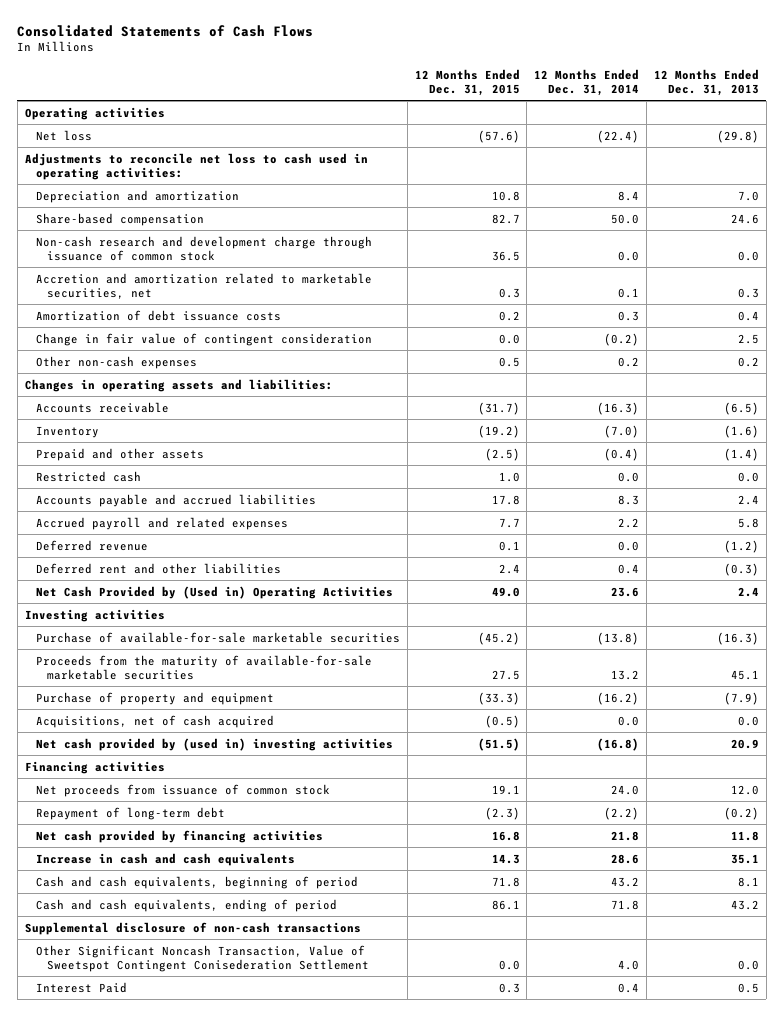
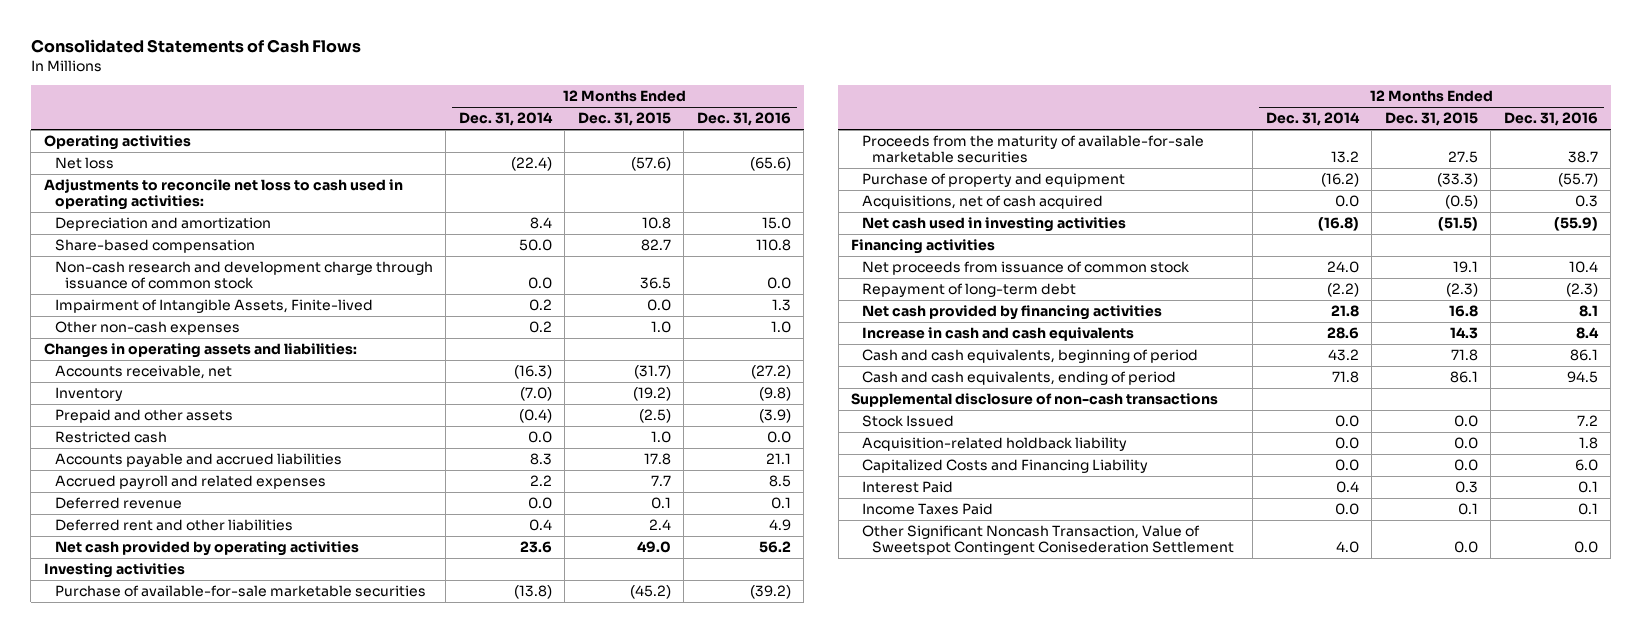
- | 12 Months Ended Dec. 31, 2015 | 12 Months Ended Dec. 31, 2014 | 12 Months Ended Dec. 31, 2013
+ | 12 Months Ended Dec. 31, 2014 | 12 Months Ended Dec. 31, 2015 | 12 Months Ended Dec. 31, 2016
- Accretion and amortization related to marketable securities, net | 0.3 | 0.1 | 0.3
- Amortization of debt issuance costs | 0.2 | 0.3 | 0.4
- Change in fair value of contingent consideration | 0.0 | (0.2) | 2.5
- Other non-cash expenses | 0.5 | 0.2 | 0.2
+ Impairment of Intangible Assets, Finite-lived | 0.2 | 0.0 | 1.3
+ Other non-cash expenses | 0.2 | 1.0 | 1.0
- Accounts receivable | (31.7) | (16.3) | (6.5)
+ Accounts receivable, net | (16.3) | (31.7) | (27.2)
- Net Cash Provided by (Used in) Operating Activities | 49.0 | 23.6 | 2.4
+ Net cash provided by operating activities | 23.6 | 49.0 | 56.2
- Net cash provided by (used in) investing activities | (51.5) | (16.8) | 20.9
+ Net cash used in investing activities | (16.8) | (51.5) | (55.9)
+ Stock Issued | 0.0 | 0.0 | 7.2
+ Acquisition-related holdback liability | 0.0 | 0.0 | 1.8
+ Capitalized Costs and Financing Liability | 0.0 | 0.0 | 6.0
+ Income Taxes Paid | 0.0 | 0.1 | 0.1
moved down: Other Significant Noncash Transaction, Value of Sweetspot Contingent Conisederation Settlement | 4.0 | 0.0 | 0.0

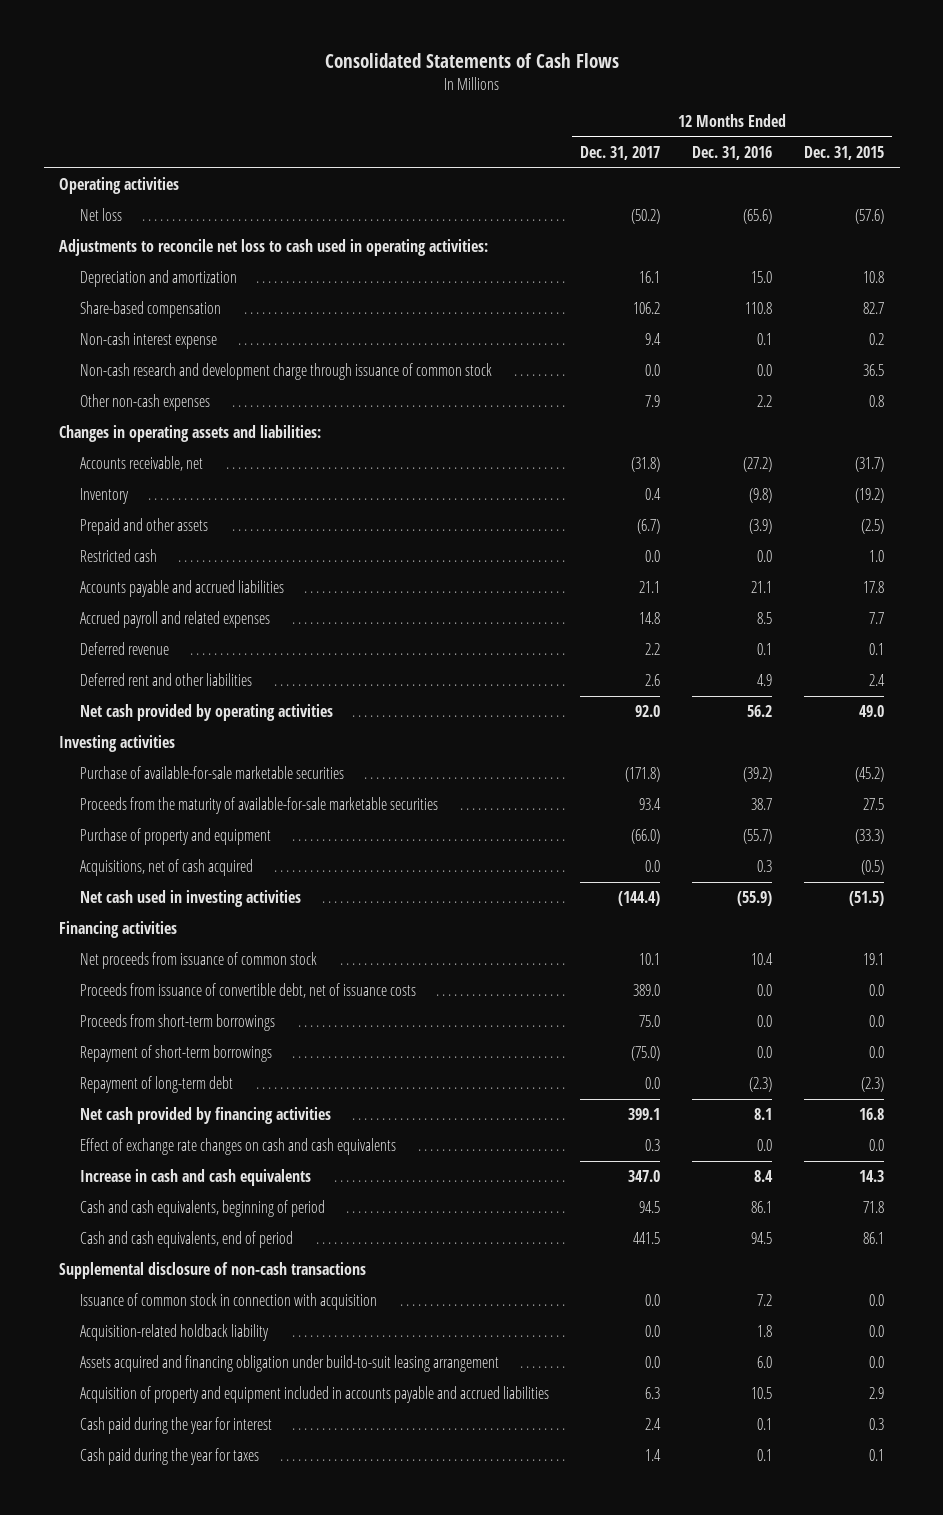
- | 12 Months Ended Dec. 31, 2014 | 12 Months Ended Dec. 31, 2015 | 12 Months Ended Dec. 31, 2016
+ | 12 Months Ended Dec. 31, 2017 | 12 Months Ended Dec. 31, 2016 | 12 Months Ended Dec. 31, 2015
+ Non-cash interest expense | 9.4 | 0.1 | 0.2
- Impairment of Intangible Assets, Finite-lived | 0.2 | 0.0 | 1.3
- Other non-cash expenses | 0.2 | 1.0 | 1.0
+ Other non-cash expenses | 7.9 | 2.2 | 0.8
+ Proceeds from issuance of convertible debt, net of issuance costs | 389.0 | 0.0 | 0.0
+ Proceeds from short-term borrowings | 75.0 | 0.0 | 0.0
+ Repayment of short-term borrowings | (75.0) | 0.0 | 0.0
+ Effect of exchange rate changes on cash and cash equivalents | 0.3 | 0.0 | 0.0
- Cash and cash equivalents, ending of period | 71.8 | 86.1 | 94.5
+ Cash and cash equivalents, end of period | 441.5 | 94.5 | 86.1
- Stock Issued | 0.0 | 0.0 | 7.2
+ Issuance of common stock in connection with acquisition | 0.0 | 7.2 | 0.0
- Capitalized Costs and Financing Liability | 0.0 | 0.0 | 6.0
- Interest Paid | 0.4 | 0.3 | 0.1
- Income Taxes Paid | 0.0 | 0.1 | 0.1
- Other Significant Noncash Transaction, Value of Sweetspot Contingent Conisederation Settlement | 4.0 | 0.0 | 0.0
+ Assets acquired and financing obligation under build-to-suit leasing arrangement | 0.0 | 6.0 | 0.0
+ Acquisition of property and equipment included in accounts payable and accrued liabilities | 6.3 | 10.5 | 2.9
+ Cash paid during the year for interest | 2.4 | 0.1 | 0.3
+ Cash paid during the year for taxes | 1.4 | 0.1 | 0.1

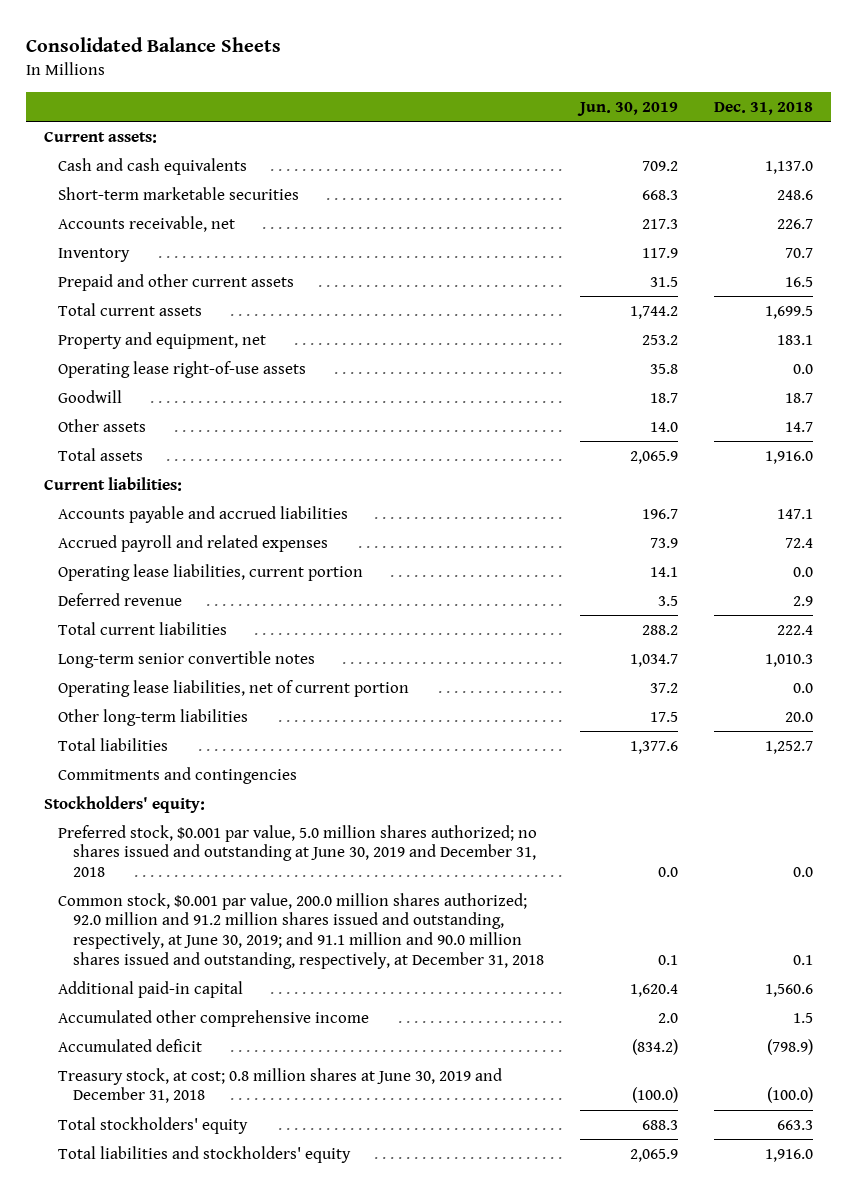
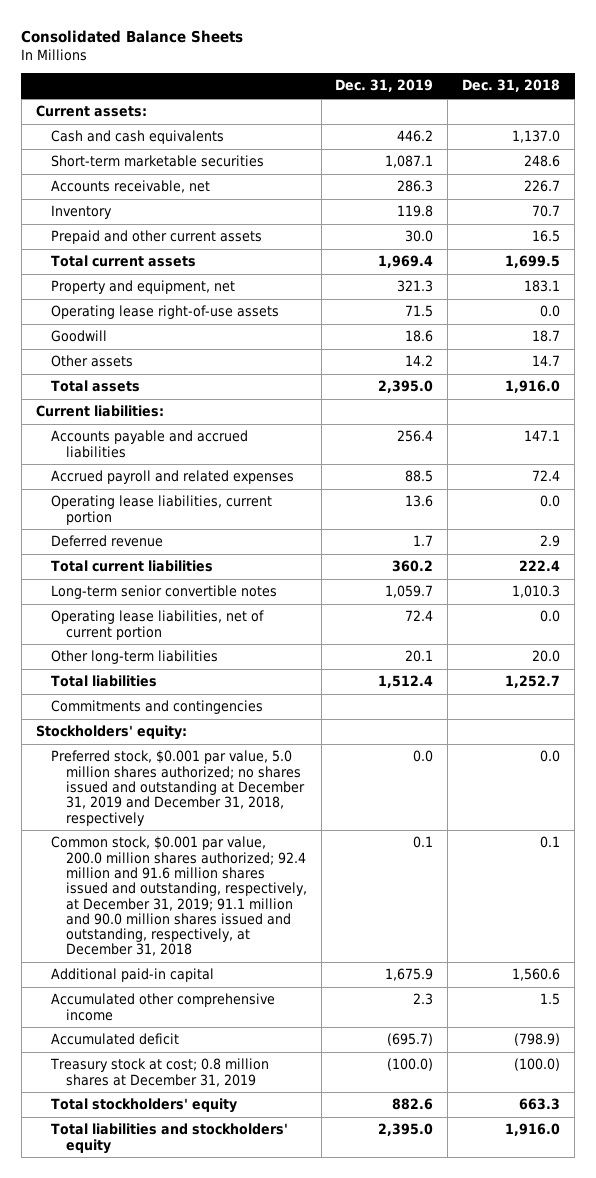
- | Jun. 30, 2019 | Dec. 31, 2018
+ | Dec. 31, 2019 | Dec. 31, 2018
- Preferred stock, $0.001 par value, 5.0 million shares authorized; no shares issued and outstanding at June 30, 2019 and December 31, 2018 | 0.0 | 0.0
- Common stock, $0.001 par value, 200.0 million shares authorized; 92.0 million and 91.2 million shares issued and outstanding, respectively, at June 30, 2019; and 91.1 million and 90.0 million shares issued and outstanding, respectively, at December 31, 2018 | 0.1 | 0.1
+ Preferred stock, $0.001 par value, 5.0 million shares authorized; no shares issued and outstanding at December 31, 2019 and December 31, 2018, respectively | 0.0 | 0.0
+ Common stock, $0.001 par value, 200.0 million shares authorized; 92.4 million and 91.6 million shares issued and outstanding, respectively, at December 31, 2019; 91.1 million and 90.0 million shares issued and outstanding, respectively, at December 31, 2018 | 0.1 | 0.1
- Treasury stock, at cost; 0.8 million shares at June 30, 2019 and December 31, 2018 | (100.0) | (100.0)
+ Treasury stock at cost; 0.8 million shares at December 31, 2019 | (100.0) | (100.0)

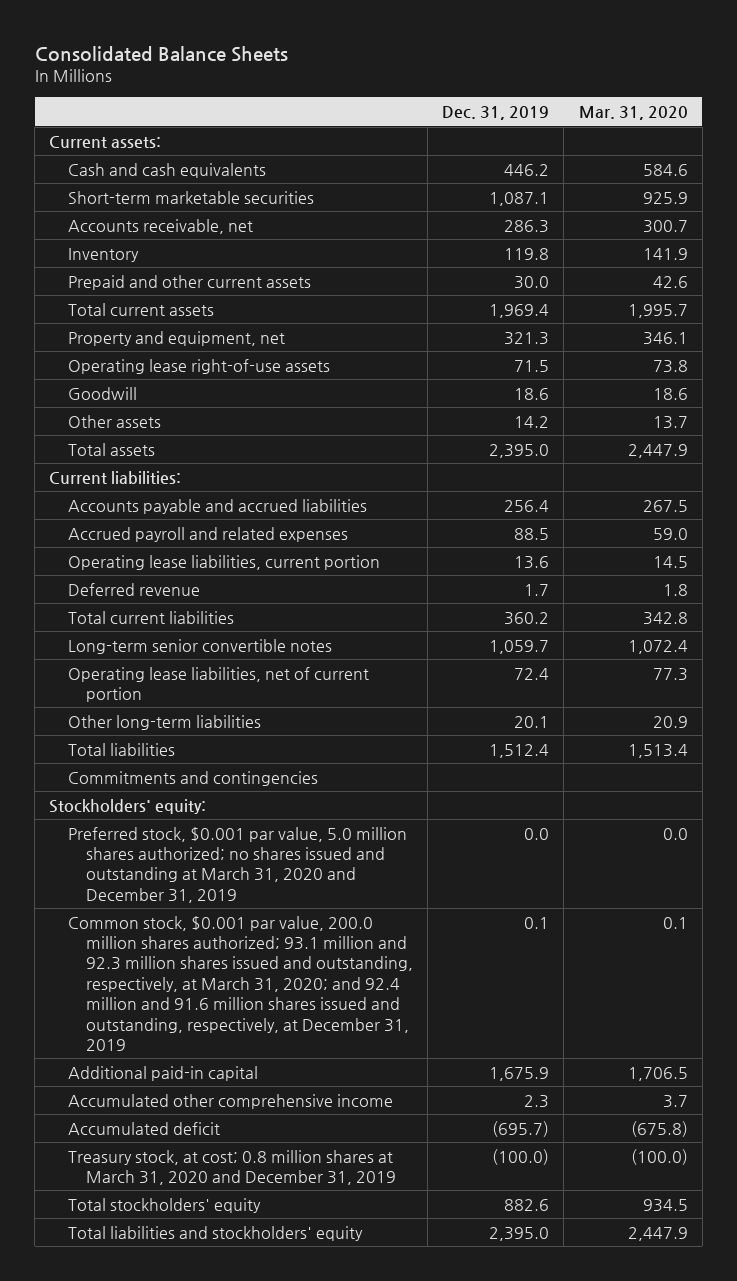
- | Dec. 31, 2019 | Dec. 31, 2018
+ | Dec. 31, 2019 | Mar. 31, 2020
- Preferred stock, $0.001 par value, 5.0 million shares authorized; no shares issued and outstanding at December 31, 2019 and December 31, 2018, respectively | 0.0 | 0.0
- Common stock, $0.001 par value, 200.0 million shares authorized; 92.4 million and 91.6 million shares issued and outstanding, respectively, at December 31, 2019; 91.1 million and 90.0 million shares issued and outstanding, respectively, at December 31, 2018 | 0.1 | 0.1
+ Preferred stock, $0.001 par value, 5.0 million shares authorized; no shares issued and outstanding at March 31, 2020 and December 31, 2019 | 0.0 | 0.0
+ Common stock, $0.001 par value, 200.0 million shares authorized; 93.1 million and 92.3 million shares issued and outstanding, respectively, at March 31, 2020; and 92.4 million and 91.6 million shares issued and outstanding, respectively, at December 31, 2019 | 0.1 | 0.1
- Treasury stock at cost; 0.8 million shares at December 31, 2019 | (100.0) | (100.0)
+ Treasury stock, at cost; 0.8 million shares at March 31, 2020 and December 31, 2019 | (100.0) | (100.0)

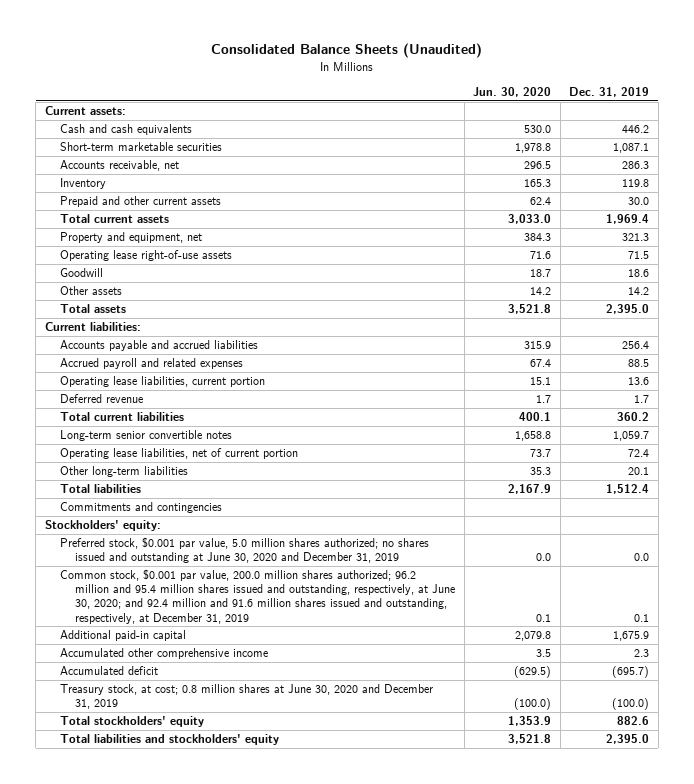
- Consolidated Balance Sheets
+ Consolidated Balance Sheets (Unaudited)
- | Dec. 31, 2019 | Mar. 31, 2020
+ | Jun. 30, 2020 | Dec. 31, 2019
- Preferred stock, $0.001 par value, 5.0 million shares authorized; no shares issued and outstanding at March 31, 2020 and December 31, 2019 | 0.0 | 0.0
- Common stock, $0.001 par value, 200.0 million shares authorized; 93.1 million and 92.3 million shares issued and outstanding, respectively, at March 31, 2020; and 92.4 million and 91.6 million shares issued and outstanding, respectively, at December 31, 2019 | 0.1 | 0.1
+ Preferred stock, $0.001 par value, 5.0 million shares authorized; no shares issued and outstanding at June 30, 2020 and December 31, 2019 | 0.0 | 0.0
+ Common stock, $0.001 par value, 200.0 million shares authorized; 96.2 million and 95.4 million shares issued and outstanding, respectively, at June 30, 2020; and 92.4 million and 91.6 million shares issued and outstanding, respectively, at December 31, 2019 | 0.1 | 0.1
- Treasury stock, at cost; 0.8 million shares at March 31, 2020 and December 31, 2019 | (100.0) | (100.0)
+ Treasury stock, at cost; 0.8 million shares at June 30, 2020 and December 31, 2019 | (100.0) | (100.0)

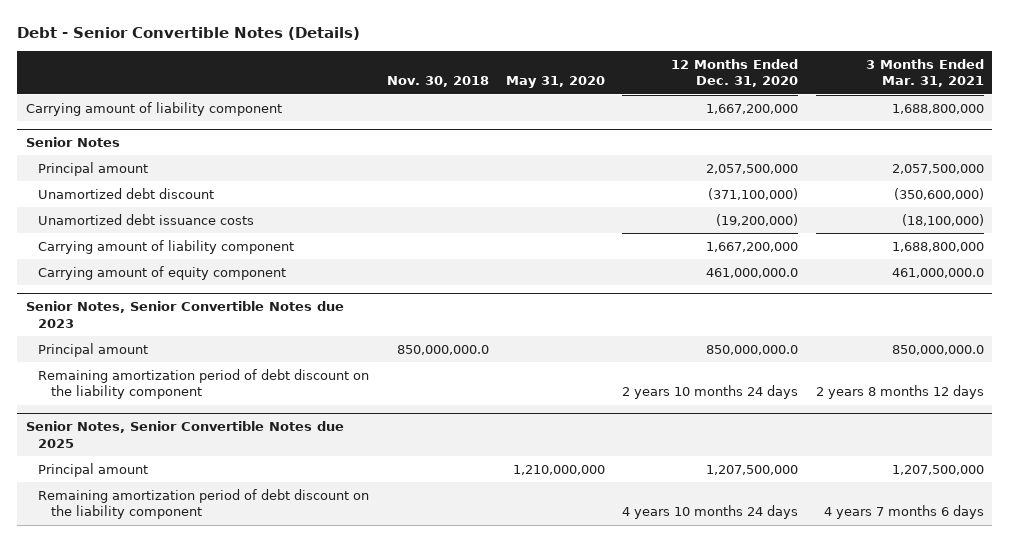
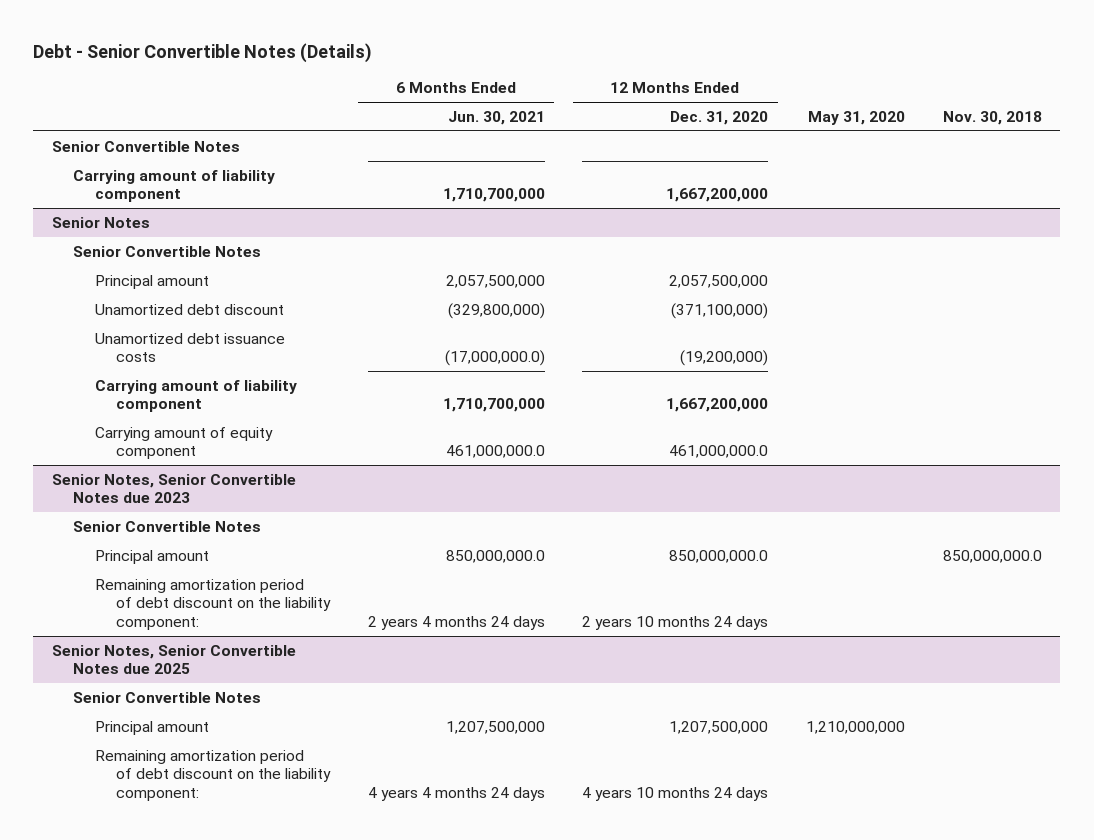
- | Nov. 30, 2018 | May 31, 2020 | 12 Months Ended Dec. 31, 2020 | 3 Months Ended Mar. 31, 2021
+ | 6 Months Ended Jun. 30, 2021 | 12 Months Ended Dec. 31, 2020 | May 31, 2020 | Nov. 30, 2018
+ Senior Convertible Notes
@ Senior Notes
+ Senior Convertible Notes
@ Senior Notes, Senior Convertible Notes due 2023
+ Senior Convertible Notes
- Remaining amortization period of debt discount on the liability component | | | 2 years 10 months 24 days | 2 years 8 months 12 days
+ Remaining amortization period of debt discount on the liability component: | 2 years 4 months 24 days | 2 years 10 months 24 days | |
@ Senior Notes, Senior Convertible Notes due 2025
+ Senior Convertible Notes
- Remaining amortization period of debt discount on the liability component | | | 4 years 10 months 24 days | 4 years 7 months 6 days
+ Remaining amortization period of debt discount on the liability component: | 4 years 4 months 24 days | 4 years 10 months 24 days | |

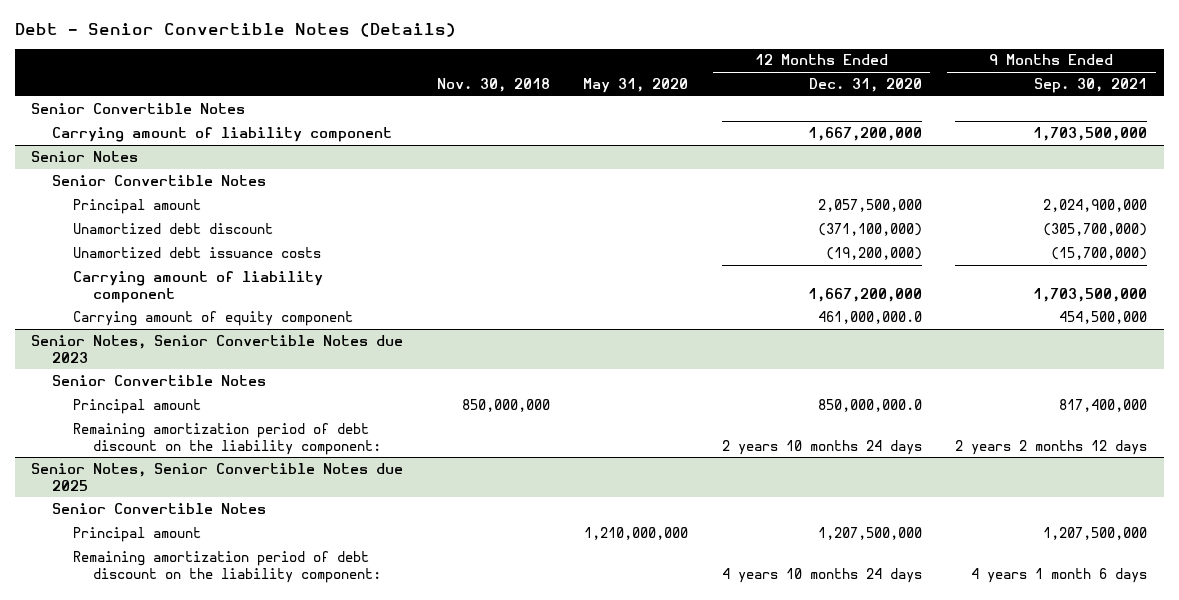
- | 6 Months Ended Jun. 30, 2021 | 12 Months Ended Dec. 31, 2020 | May 31, 2020 | Nov. 30, 2018
+ | Nov. 30, 2018 | May 31, 2020 | 12 Months Ended Dec. 31, 2020 | 9 Months Ended Sep. 30, 2021
@ Senior Notes, Senior Convertible Notes due 2023
- Principal amount | 850,000,000.0 | 850,000,000.0 | | 850,000,000.0
+ Principal amount | 850,000,000 | | 850,000,000.0 | 817,400,000

